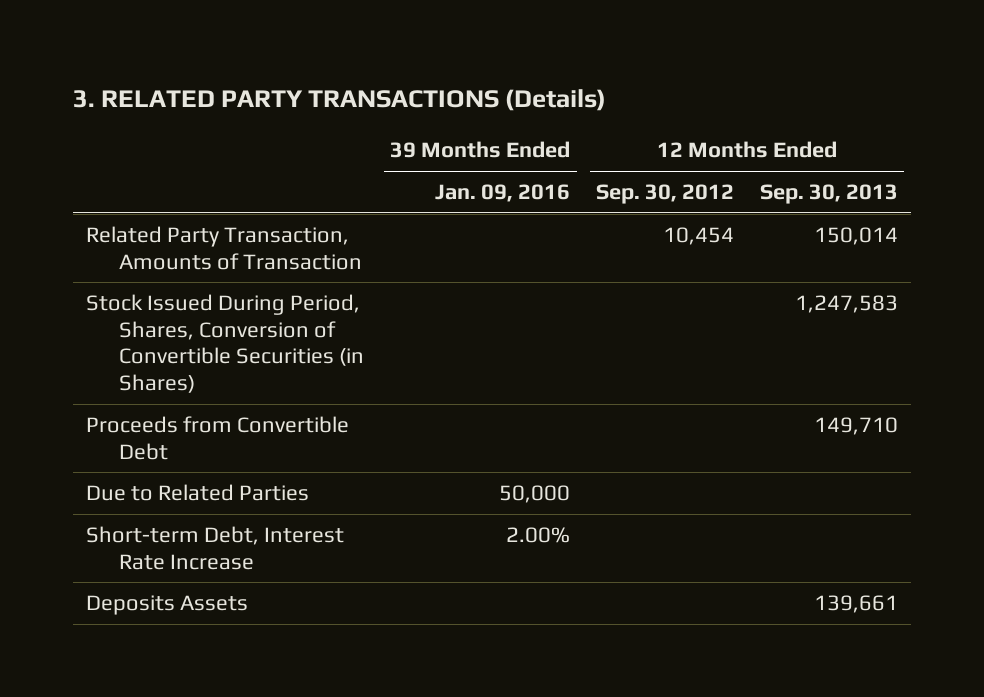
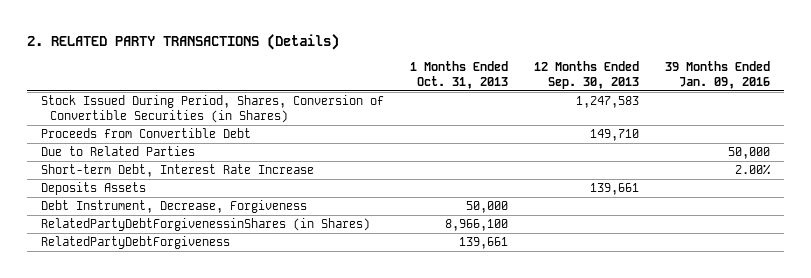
- 3. RELATED PARTY TRANSACTIONS (Details)
+ 2. RELATED PARTY TRANSACTIONS (Details)
- | 39 Months Ended Jan. 09, 2016 | 12 Months Ended Sep. 30, 2012 | 12 Months Ended Sep. 30, 2013
+ | 1 Months Ended Oct. 31, 2013 | 12 Months Ended Sep. 30, 2013 | 39 Months Ended Jan. 09, 2016
- Related Party Transaction, Amounts of Transaction | | 10,454 | 150,014
+ Debt Instrument, Decrease, Forgiveness | 50,000 | |
+ RelatedPartyDebtForgivenessinShares (in Shares) | 8,966,100 | |
+ RelatedPartyDebtForgiveness | 139,661 | |

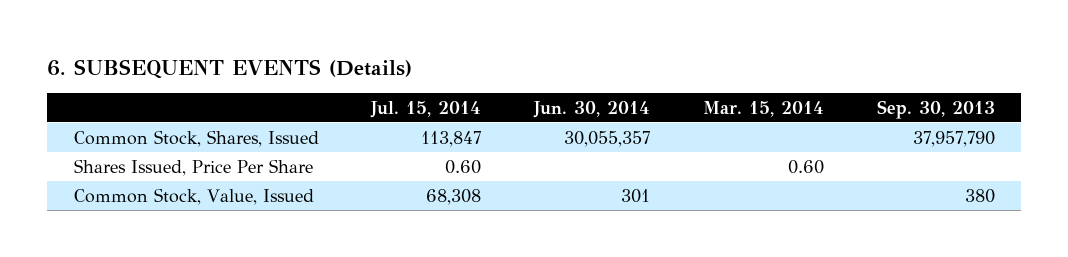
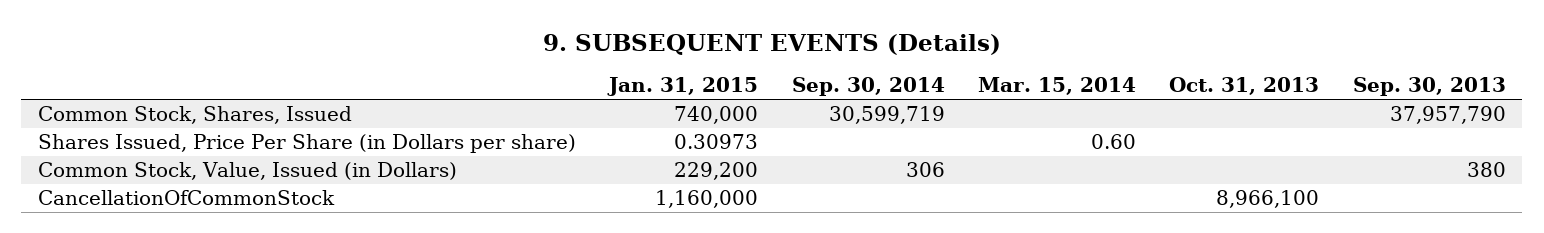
- 6. SUBSEQUENT EVENTS (Details)
+ 9. SUBSEQUENT EVENTS (Details)
- | Jul. 15, 2014 | Jun. 30, 2014 | Mar. 15, 2014 | Sep. 30, 2013
+ | Jan. 31, 2015 | Sep. 30, 2014 | Mar. 15, 2014 | Oct. 31, 2013 | Sep. 30, 2013
- Shares Issued, Price Per Share | 0.60 | | 0.60 |
- Common Stock, Value, Issued | 68,308 | 301 | | 380
+ Shares Issued, Price Per Share (in Dollars per share) | 0.30973 | | 0.60 | |
+ Common Stock, Value, Issued (in Dollars) | 229,200 | 306 | | | 380
+ CancellationOfCommonStock | 1,160,000 | | | 8,966,100 |

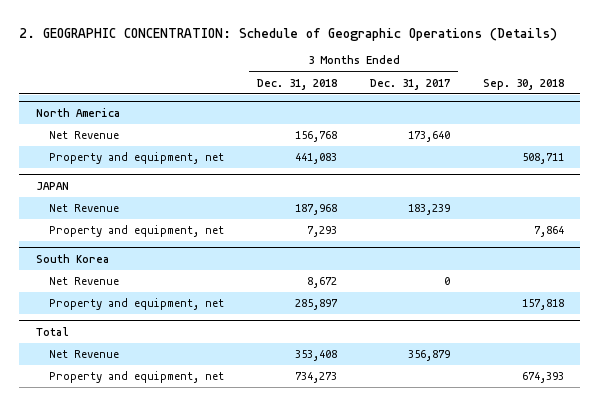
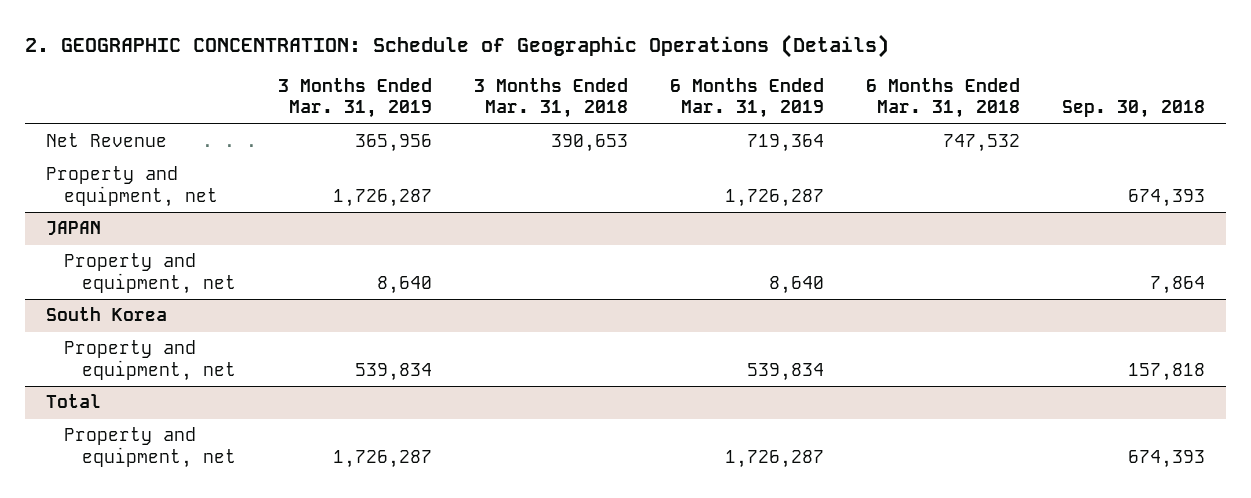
- | 3 Months Ended Dec. 31, 2018 | 3 Months Ended Dec. 31, 2017 | Sep. 30, 2018
+ | 3 Months Ended Mar. 31, 2019 | 3 Months Ended Mar. 31, 2018 | 6 Months Ended Mar. 31, 2019 | 6 Months Ended Mar. 31, 2018 | Sep. 30, 2018
- North America
- Net Revenue | 156,768 | 173,640 |
- Property and equipment, net | 441,083 | | 508,711
+ Net Revenue | 365,956 | 390,653 | 719,364 | 747,532 |
+ Property and equipment, net | 1,726,287 | | 1,726,287 | | 674,393
@ JAPAN
- Net Revenue | 187,968 | 183,239 |
@ South Korea
- Net Revenue | 8,672 | 0 |
@ Total
- Net Revenue | 353,408 | 356,879 |

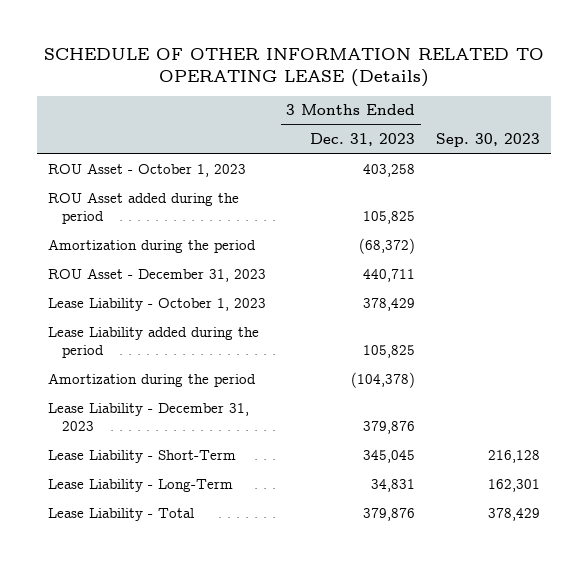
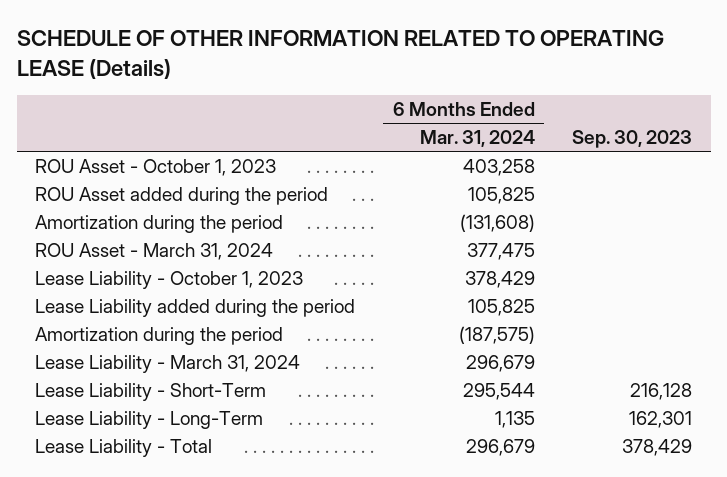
- | 3 Months Ended Dec. 31, 2023 | Sep. 30, 2023
+ | 6 Months Ended Mar. 31, 2024 | Sep. 30, 2023
- ROU Asset - December 31, 2023 | 440,711 |
+ ROU Asset - March 31, 2024 | 377,475 |
- Lease Liability - December 31, 2023 | 379,876 |
+ Lease Liability - March 31, 2024 | 296,679 |

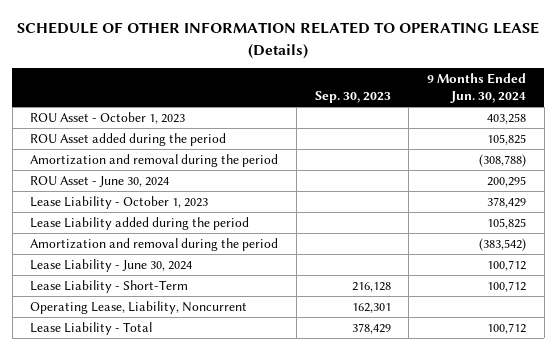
- | 6 Months Ended Mar. 31, 2024 | Sep. 30, 2023
+ | Sep. 30, 2023 | 9 Months Ended Jun. 30, 2024
- Amortization during the period | (131,608) |
- ROU Asset - March 31, 2024 | 377,475 |
+ Amortization and removal during the period | | (308,788)
+ ROU Asset - June 30, 2024 | | 200,295
- Amortization during the period | (187,575) |
- Lease Liability - March 31, 2024 | 296,679 |
+ Amortization and removal during the period | | (383,542)
+ Lease Liability - June 30, 2024 | | 100,712
- Lease Liability - Long-Term | 1,135 | 162,301
+ Operating Lease, Liability, Noncurrent | 162,301 |

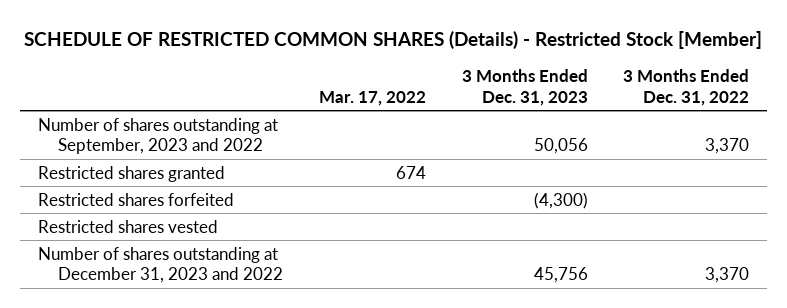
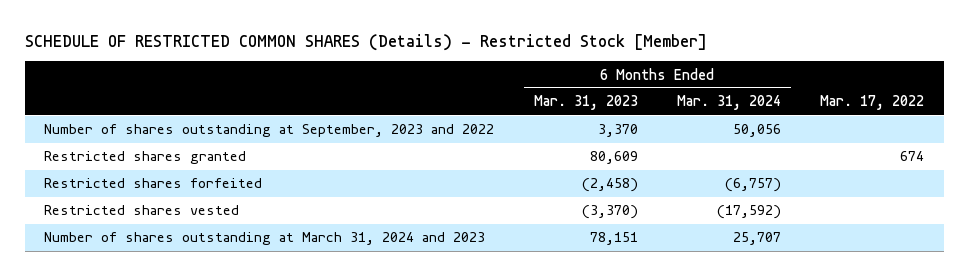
- | Mar. 17, 2022 | 3 Months Ended Dec. 31, 2023 | 3 Months Ended Dec. 31, 2022
+ | 6 Months Ended Mar. 31, 2023 | 6 Months Ended Mar. 31, 2024 | Mar. 17, 2022
- Number of shares outstanding at December 31, 2023 and 2022 | | 45,756 | 3,370
+ Number of shares outstanding at March 31, 2024 and 2023 | 78,151 | 25,707 |

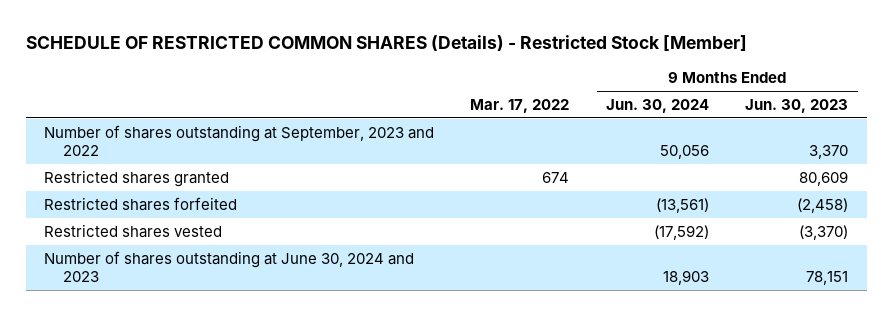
- | 6 Months Ended Mar. 31, 2023 | 6 Months Ended Mar. 31, 2024 | Mar. 17, 2022
+ | Mar. 17, 2022 | 9 Months Ended Jun. 30, 2024 | 9 Months Ended Jun. 30, 2023
- Number of shares outstanding at March 31, 2024 and 2023 | 78,151 | 25,707 |
+ Number of shares outstanding at June 30, 2024 and 2023 | | 18,903 | 78,151

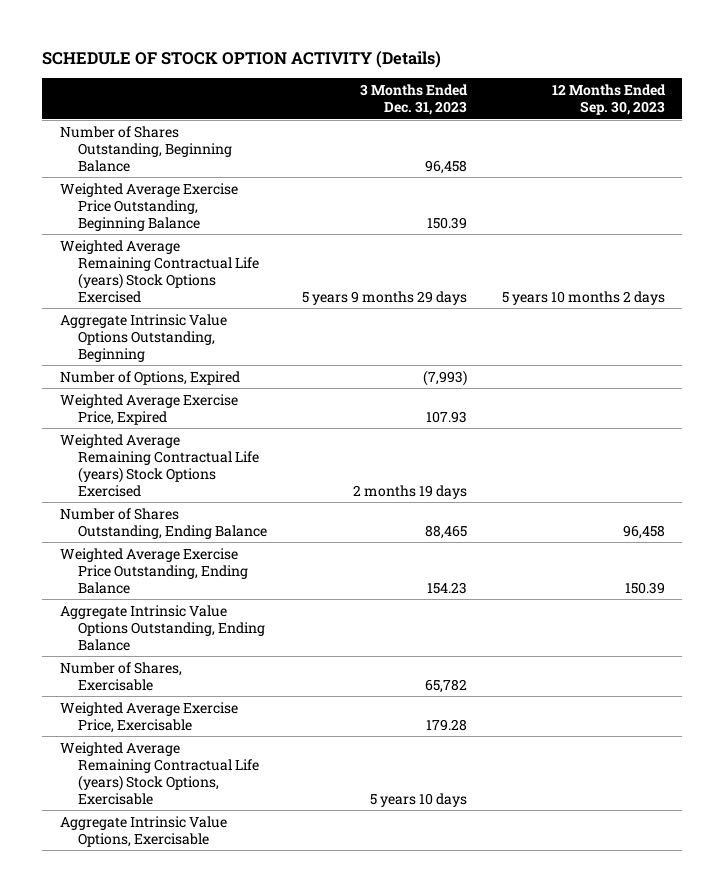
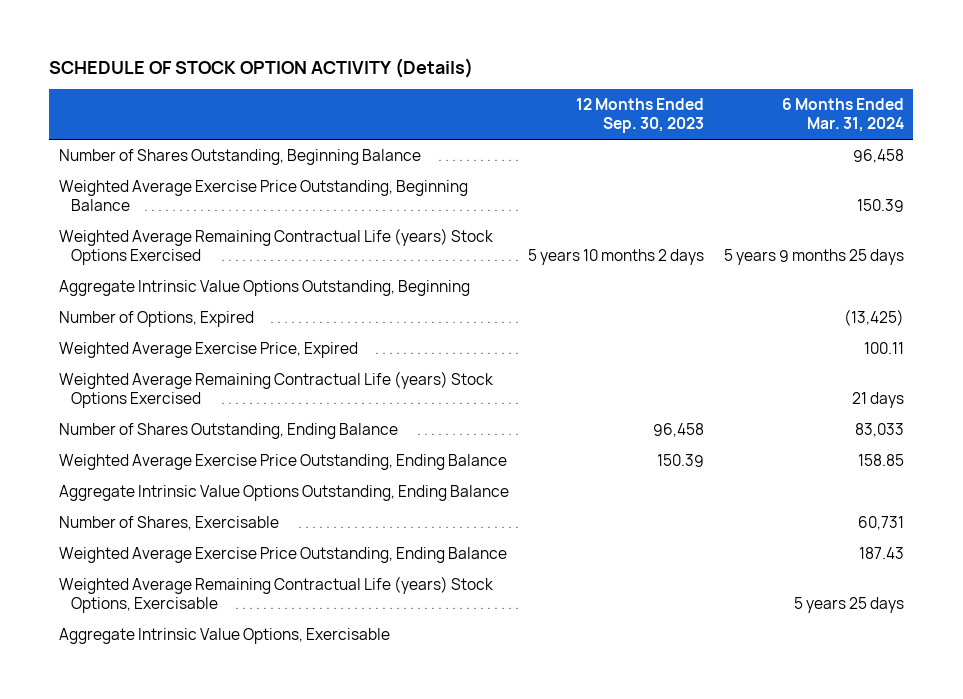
- | 3 Months Ended Dec. 31, 2023 | 12 Months Ended Sep. 30, 2023
+ | 12 Months Ended Sep. 30, 2023 | 6 Months Ended Mar. 31, 2024
- Weighted Average Exercise Price, Exercisable | 179.28 |
+ Weighted Average Exercise Price Outstanding, Ending Balance | | 187.43

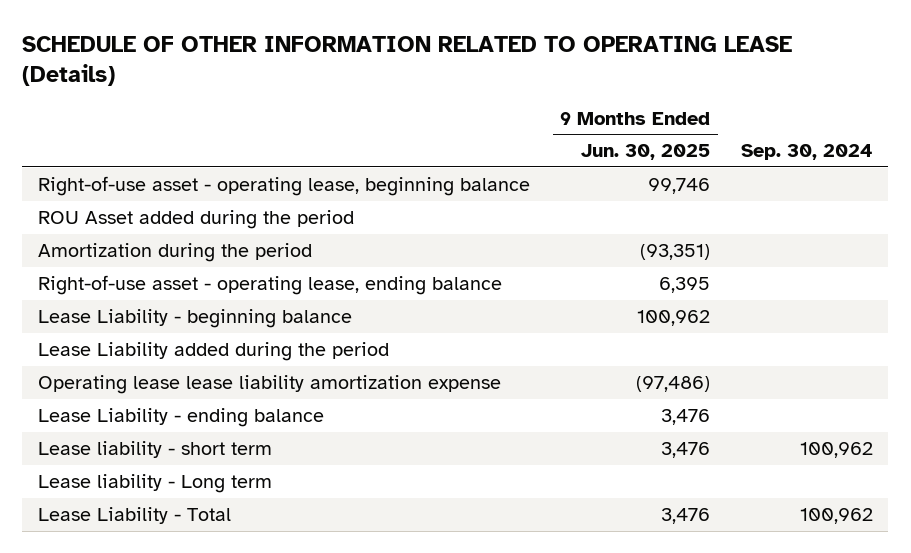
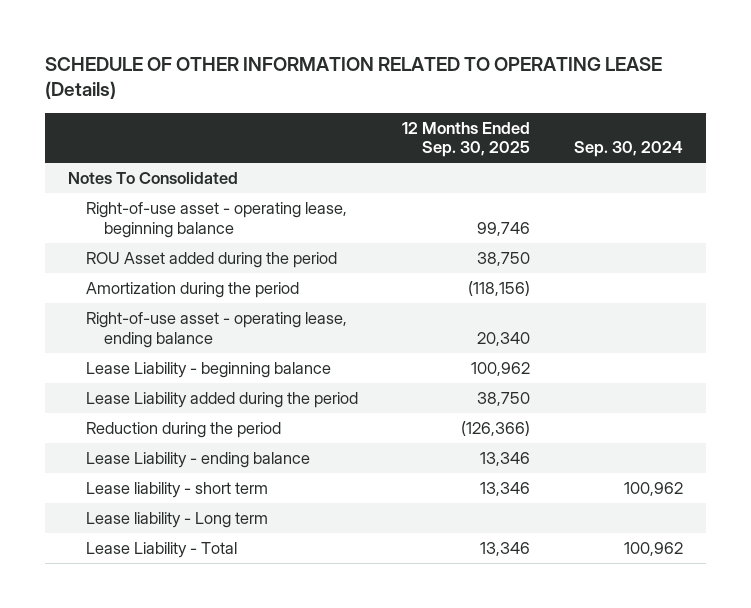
- | 9 Months Ended Jun. 30, 2025 | Sep. 30, 2024
+ | 12 Months Ended Sep. 30, 2025 | Sep. 30, 2024
+ Notes To Consolidated
- Operating lease lease liability amortization expense | (97,486) |
+ Reduction during the period | (126,366) |

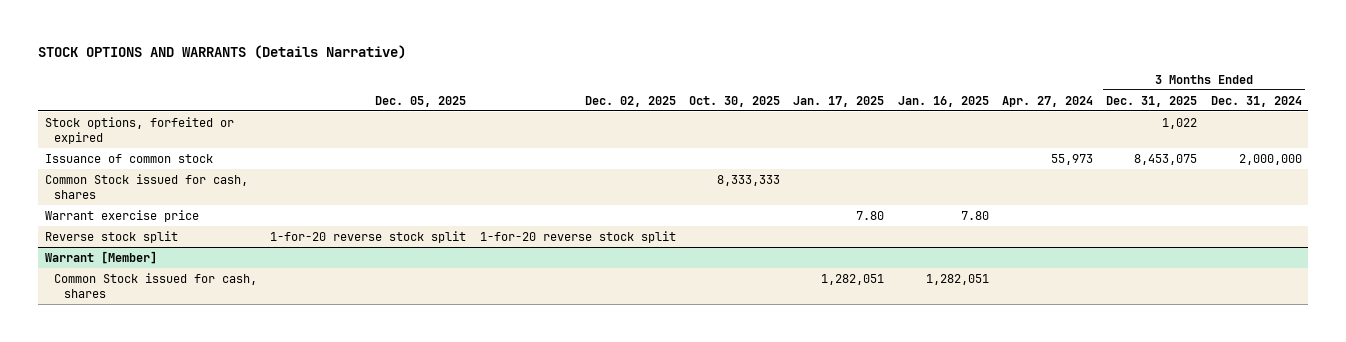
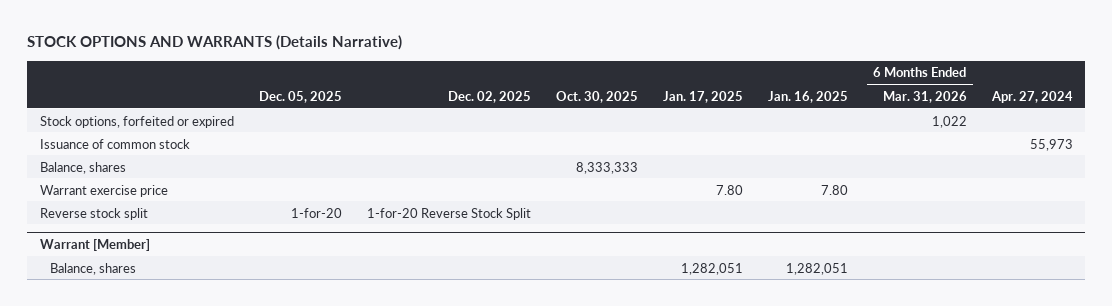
- | Dec. 05, 2025 | Dec. 02, 2025 | Oct. 30, 2025 | Jan. 17, 2025 | Jan. 16, 2025 | Apr. 27, 2024 | 3 Months Ended Dec. 31, 2025 | 3 Months Ended Dec. 31, 2024
+ | Dec. 05, 2025 | Dec. 02, 2025 | Oct. 30, 2025 | Jan. 17, 2025 | Jan. 16, 2025 | 6 Months Ended Mar. 31, 2026 | Apr. 27, 2024
- Common Stock issued for cash, shares | | | 8,333,333 | | | | |
+ Balance, shares | | | 8,333,333 | | | |
- Reverse stock split | 1-for-20 reverse stock split | 1-for-20 reverse stock split | | | | | |
+ Reverse stock split | 1-for-20 | 1-for-20 Reverse Stock Split | | | | |
@ Warrant [Member]
- Common Stock issued for cash, shares | | | | 1,282,051 | 1,282,051 | | |
+ Balance, shares | | | | 1,282,051 | 1,282,051 | |

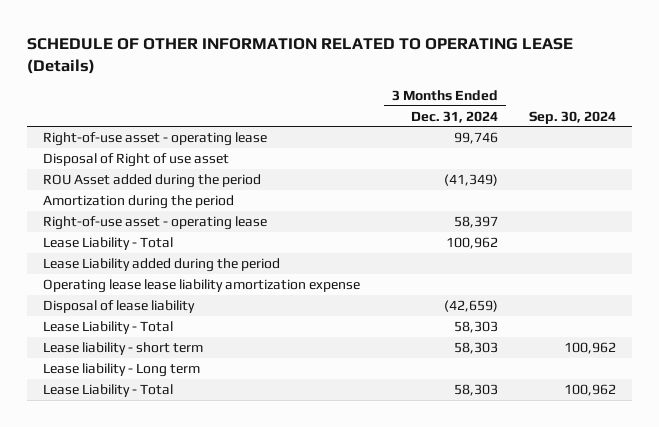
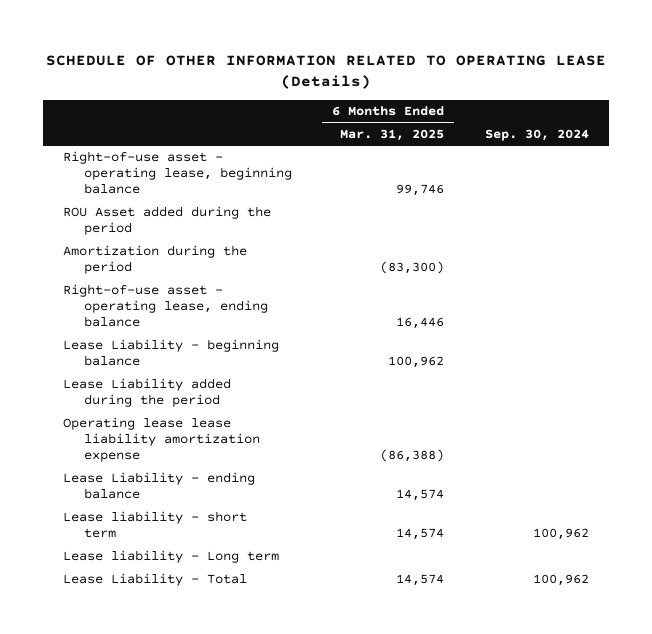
- | 3 Months Ended Dec. 31, 2024 | Sep. 30, 2024
+ | 6 Months Ended Mar. 31, 2025 | Sep. 30, 2024
- Right-of-use asset - operating lease | 99,746 |
- Disposal of Right of use asset
+ Right-of-use asset - operating lease, beginning balance | 99,746 |
- Right-of-use asset - operating lease | 58,397 |
- Lease Liability - Total | 100,962 |
+ Right-of-use asset - operating lease, ending balance | 16,446 |
+ Lease Liability - beginning balance | 100,962 |
- Disposal of lease liability | (42,659) |
- Lease Liability - Total | 58,303 |
+ Lease Liability - ending balance | 14,574 |

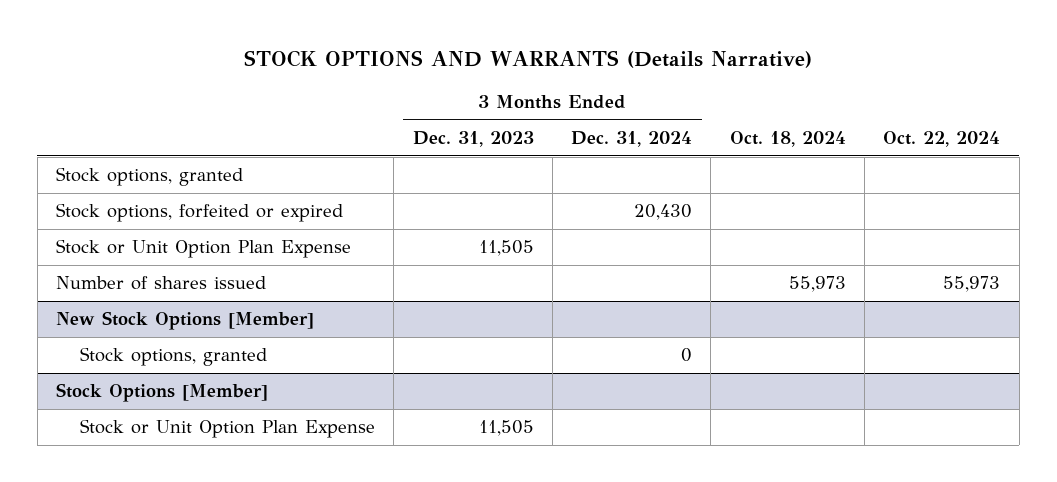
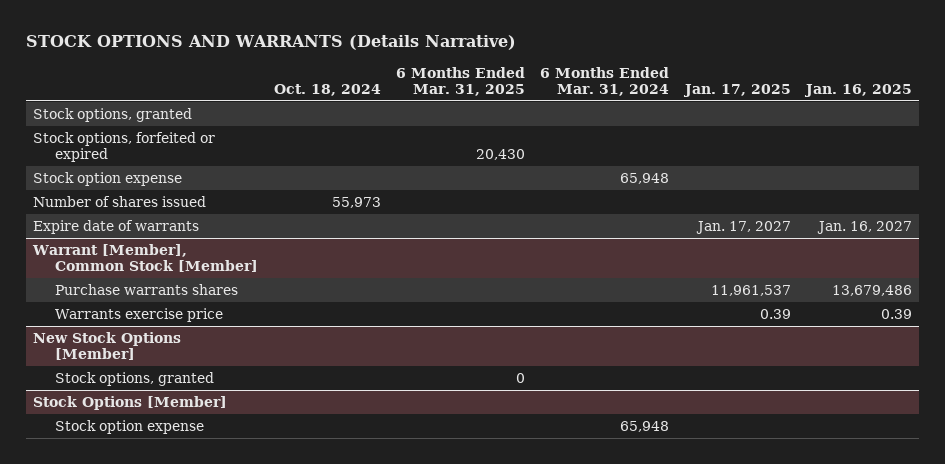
- | 3 Months Ended Dec. 31, 2023 | 3 Months Ended Dec. 31, 2024 | Oct. 18, 2024 | Oct. 22, 2024
+ | Oct. 18, 2024 | 6 Months Ended Mar. 31, 2025 | 6 Months Ended Mar. 31, 2024 | Jan. 17, 2025 | Jan. 16, 2025
- Stock or Unit Option Plan Expense | 11,505 | | |
+ Stock option expense | | | 65,948 | |
+ Expire date of warrants | | | | Jan. 17, 2027 | Jan. 16, 2027
+ Warrant [Member], Common Stock [Member]
+ Purchase warrants shares | | | | 11,961,537 | 13,679,486
+ Warrants exercise price | | | | 0.39 | 0.39
@ Stock Options [Member]
- Stock or Unit Option Plan Expense | 11,505 | | |
+ Stock option expense | | | 65,948 | |

